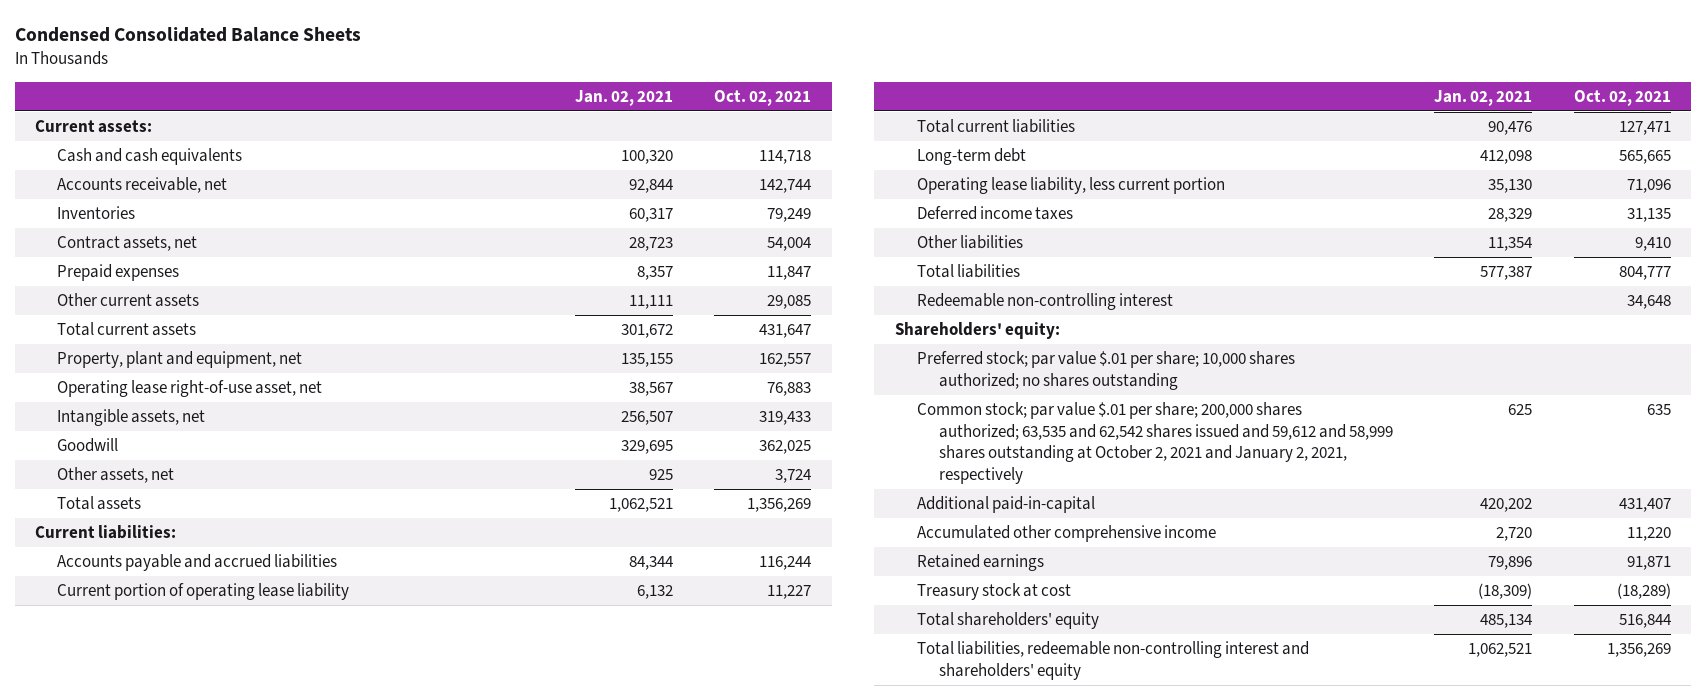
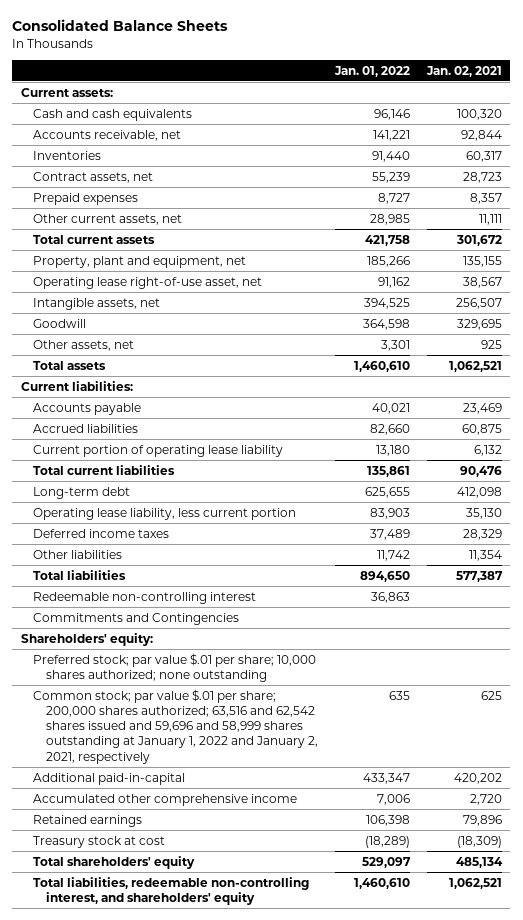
- Condensed Consolidated Balance Sheets
+ Consolidated Balance Sheets
- | Jan. 02, 2021 | Oct. 02, 2021
+ | Jan. 01, 2022 | Jan. 02, 2021
- Other current assets | 11,111 | 29,085
+ Other current assets, net | 28,985 | 11,111
- Accounts payable and accrued liabilities | 84,344 | 116,244
+ Accounts payable | 40,021 | 23,469
+ Accrued liabilities | 82,660 | 60,875
+ Commitments and Contingencies
- Preferred stock; par value $.01 per share; 10,000 shares authorized; no shares outstanding
- Common stock; par value $.01 per share; 200,000 shares authorized; 63,535 and 62,542 shares issued and 59,612 and 58,999 shares outstanding at October 2, 2021 and January 2, 2021, respectively | 625 | 635
+ Preferred stock; par value $.01 per share; 10,000 shares authorized; none outstanding
+ Common stock; par value $.01 per share; 200,000 shares authorized; 63,516 and 62,542 shares issued and 59,696 and 58,999 shares outstanding at January 1, 2022 and January 2, 2021, respectively | 635 | 625
- Total liabilities, redeemable non-controlling interest and shareholders' equity | 1,062,521 | 1,356,269
+ Total liabilities, redeemable non-controlling interest, and shareholders' equity | 1,460,610 | 1,062,521

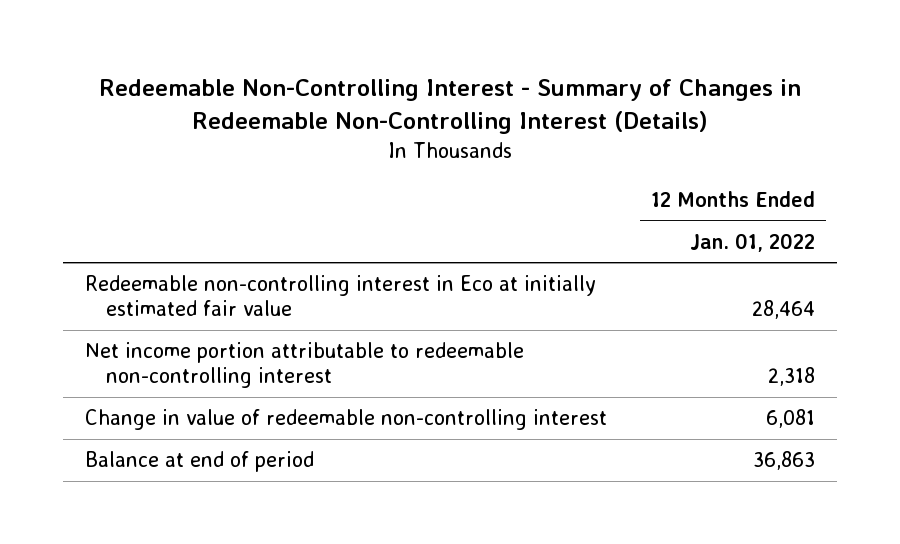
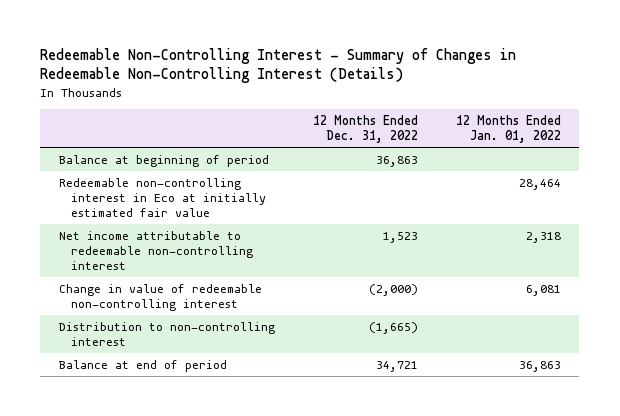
- | 12 Months Ended Jan. 01, 2022
+ | 12 Months Ended Dec. 31, 2022 | 12 Months Ended Jan. 01, 2022
+ Balance at beginning of period | 36,863 |
- Net income portion attributable to redeemable non-controlling interest | 2,318
+ Net income attributable to redeemable non-controlling interest | 1,523 | 2,318
+ Distribution to non-controlling interest | (1,665) |

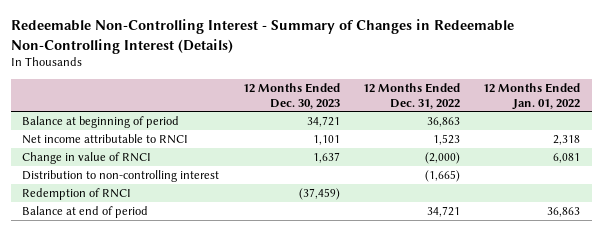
- | 12 Months Ended Dec. 31, 2022 | 12 Months Ended Jan. 01, 2022
+ | 12 Months Ended Dec. 30, 2023 | 12 Months Ended Dec. 31, 2022 | 12 Months Ended Jan. 01, 2022
- Redeemable non-controlling interest in Eco at initially estimated fair value | | 28,464
- Net income attributable to redeemable non-controlling interest | 1,523 | 2,318
- Change in value of redeemable non-controlling interest | (2,000) | 6,081
+ Net income attributable to RNCI | 1,101 | 1,523 | 2,318
+ Change in value of RNCI | 1,637 | (2,000) | 6,081
+ Redemption of RNCI | (37,459) | |

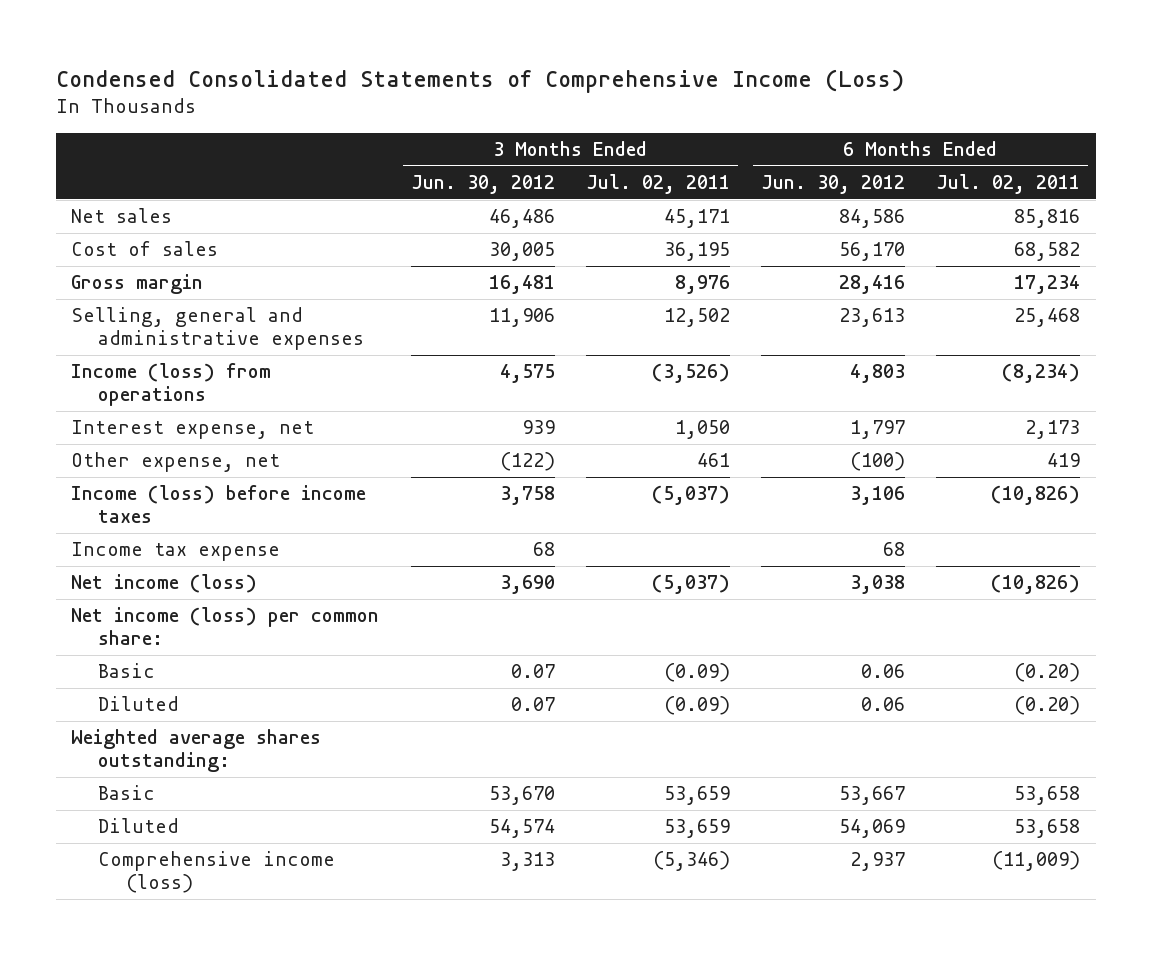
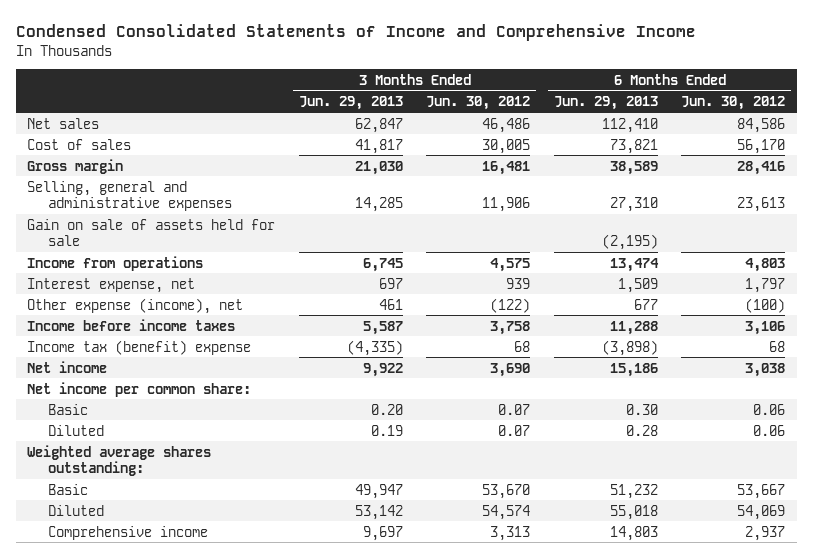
- Condensed Consolidated Statements of Comprehensive Income (Loss)
+ Condensed Consolidated Statements of Income and Comprehensive Income
- | 3 Months Ended Jun. 30, 2012 | 3 Months Ended Jul. 02, 2011 | 6 Months Ended Jun. 30, 2012 | 6 Months Ended Jul. 02, 2011
+ | 3 Months Ended Jun. 29, 2013 | 3 Months Ended Jun. 30, 2012 | 6 Months Ended Jun. 29, 2013 | 6 Months Ended Jun. 30, 2012
- Income (loss) from operations | 4,575 | (3,526) | 4,803 | (8,234)
+ Gain on sale of assets held for sale | | | (2,195) |
+ Income from operations | 6,745 | 4,575 | 13,474 | 4,803
- Other expense, net | (122) | 461 | (100) | 419
- Income (loss) before income taxes | 3,758 | (5,037) | 3,106 | (10,826)
- Income tax expense | 68 | | 68 |
- Net income (loss) | 3,690 | (5,037) | 3,038 | (10,826)
- Net income (loss) per common share:
+ Other expense (income), net | 461 | (122) | 677 | (100)
+ Income before income taxes | 5,587 | 3,758 | 11,288 | 3,106
+ Income tax (benefit) expense | (4,335) | 68 | (3,898) | 68
+ Net income | 9,922 | 3,690 | 15,186 | 3,038
+ Net income per common share:
- Comprehensive income (loss) | 3,313 | (5,346) | 2,937 | (11,009)
+ Comprehensive income | 9,697 | 3,313 | 14,803 | 2,937

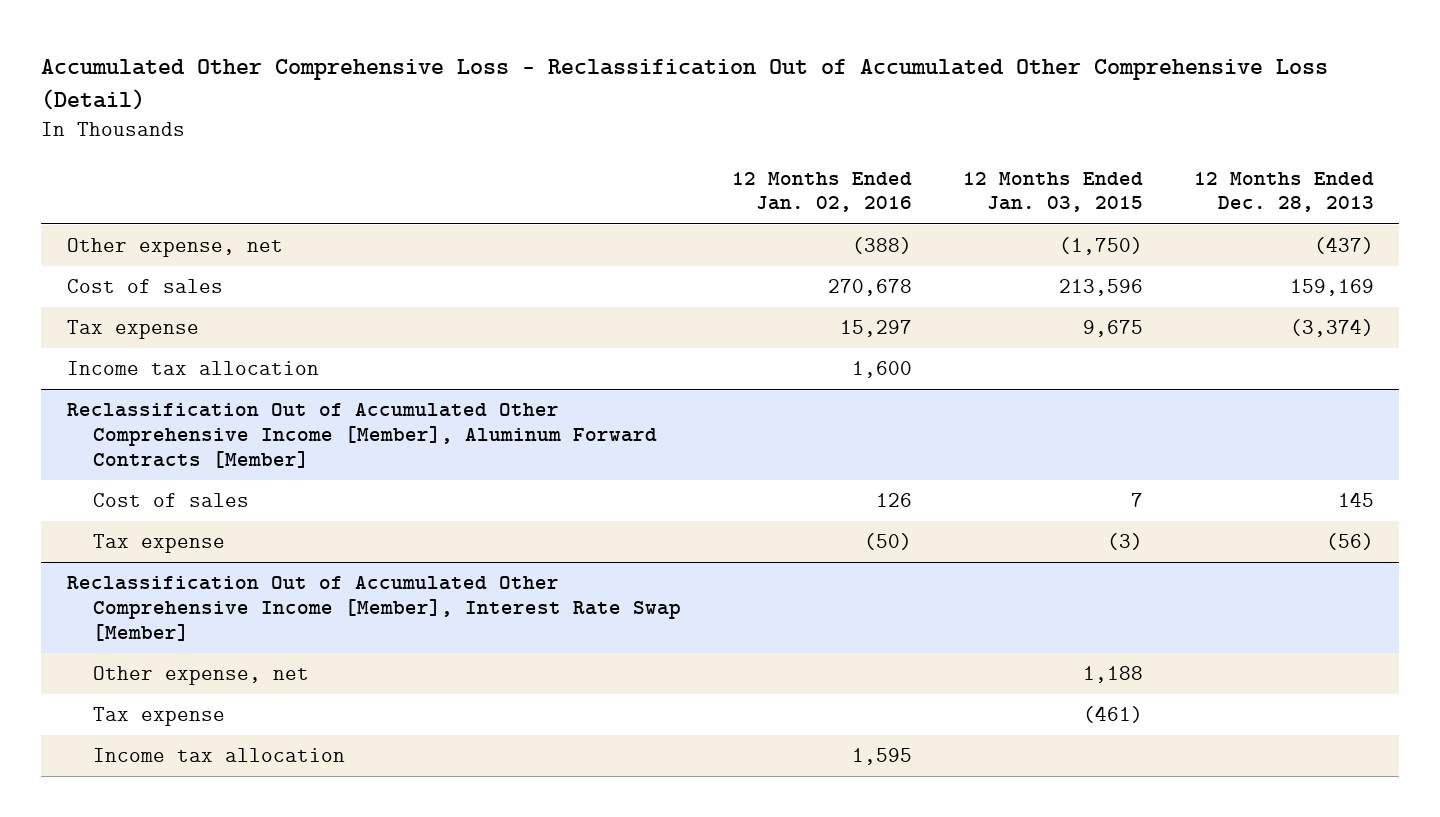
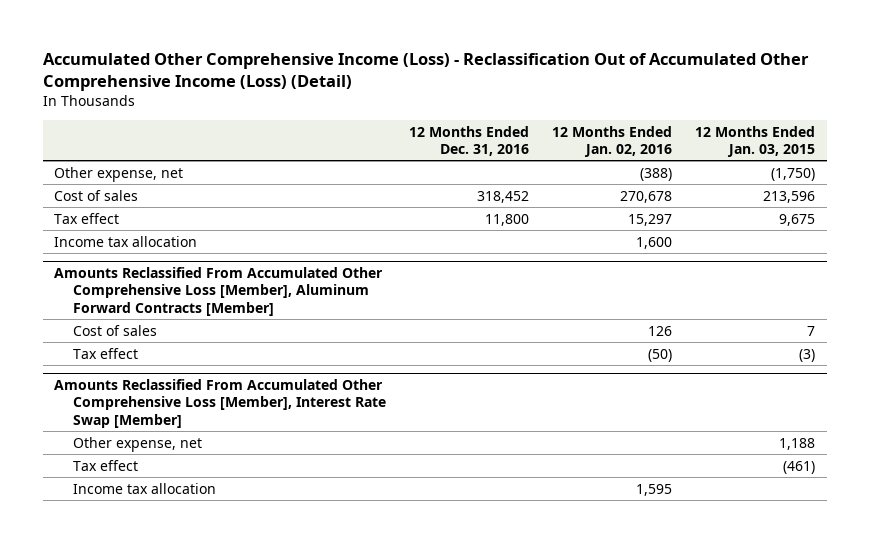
- Accumulated Other Comprehensive Loss - Reclassification Out of Accumulated Other Comprehensive Loss (Detail)
+ Accumulated Other Comprehensive Income (Loss) - Reclassification Out of Accumulated Other Comprehensive Income (Loss) (Detail)
- | 12 Months Ended Jan. 02, 2016 | 12 Months Ended Jan. 03, 2015 | 12 Months Ended Dec. 28, 2013
+ | 12 Months Ended Dec. 31, 2016 | 12 Months Ended Jan. 02, 2016 | 12 Months Ended Jan. 03, 2015
- Tax expense | 15,297 | 9,675 | (3,374)
+ Tax effect | 11,800 | 15,297 | 9,675
- Reclassification Out of Accumulated Other Comprehensive Income [Member], Aluminum Forward Contracts [Member]
+ Amounts Reclassified From Accumulated Other Comprehensive Loss [Member], Aluminum Forward Contracts [Member]
- Tax expense | (50) | (3) | (56)
- Reclassification Out of Accumulated Other Comprehensive Income [Member], Interest Rate Swap [Member]
+ Tax effect | | (50) | (3)
+ Amounts Reclassified From Accumulated Other Comprehensive Loss [Member], Interest Rate Swap [Member]
- Tax expense | | (461) |
+ Tax effect | | | (461)

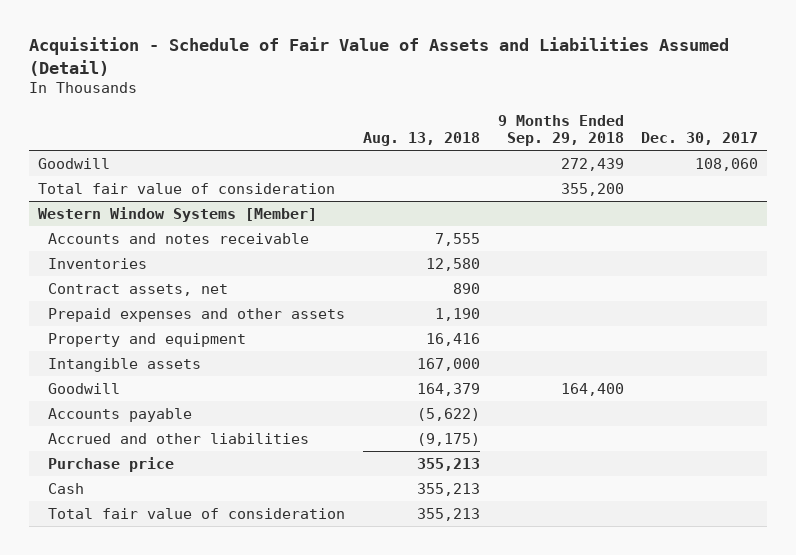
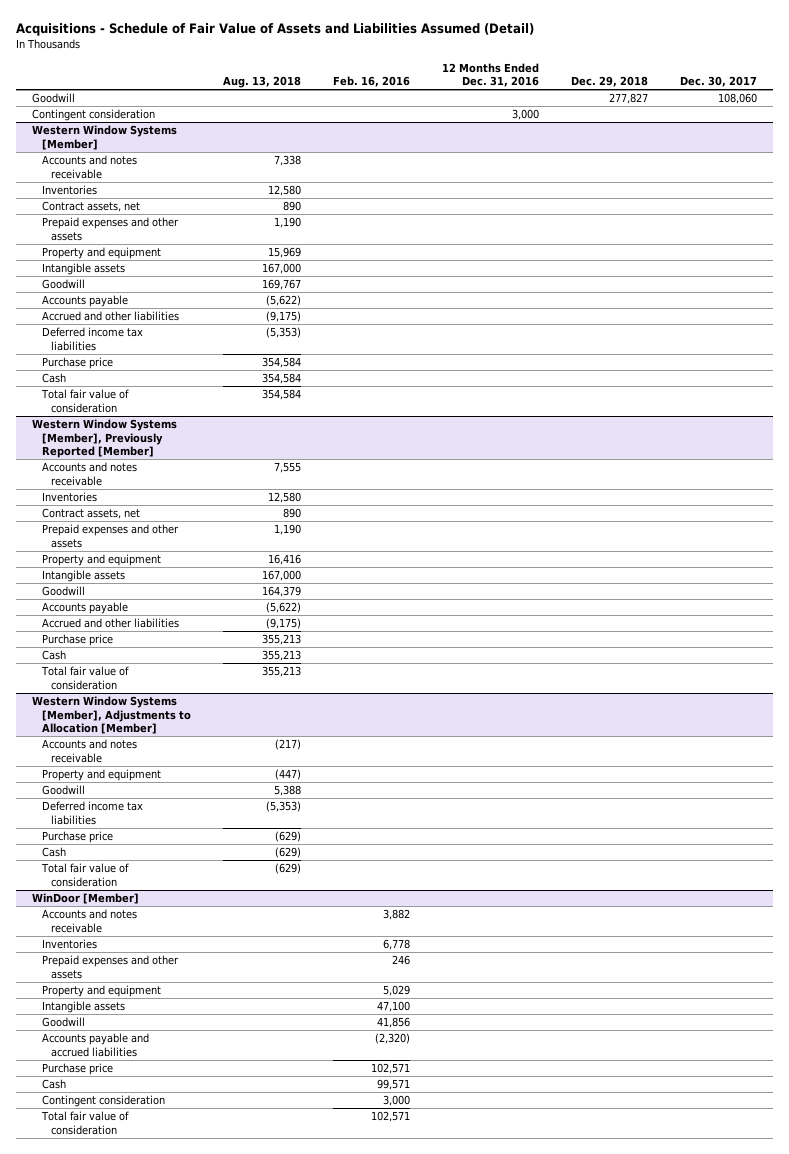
- Acquisition - Schedule of Fair Value of Assets and Liabilities Assumed (Detail)
+ Acquisitions - Schedule of Fair Value of Assets and Liabilities Assumed (Detail)
- | Aug. 13, 2018 | 9 Months Ended Sep. 29, 2018 | Dec. 30, 2017
+ | Aug. 13, 2018 | Feb. 16, 2016 | 12 Months Ended Dec. 31, 2016 | Dec. 29, 2018 | Dec. 30, 2017
- Total fair value of consideration | | 355,200 |
+ Contingent consideration | | | 3,000 | |
@ Western Window Systems [Member]
+ Accounts and notes receivable | 7,338 | | | |
+ Inventories | 12,580 | | | |
+ Contract assets, net | 890 | | | |
+ Prepaid expenses and other assets | 1,190 | | | |
+ Property and equipment | 15,969 | | | |
+ Intangible assets | 167,000 | | | |
+ Goodwill | 169,767 | | | |
+ Accounts payable | (5,622) | | | |
+ Accrued and other liabilities | (9,175) | | | |
+ Deferred income tax liabilities | (5,353) | | | |
+ Purchase price | 354,584 | | | |
+ Cash | 354,584 | | | |
+ Total fair value of consideration | 354,584 | | | |
+ Western Window Systems [Member], Previously Reported [Member]
+ Western Window Systems [Member], Adjustments to Allocation [Member]
+ Accounts and notes receivable | (217) | | | |
+ Property and equipment | (447) | | | |
+ Goodwill | 5,388 | | | |
+ Deferred income tax liabilities | (5,353) | | | |
+ Purchase price | (629) | | | |
+ Cash | (629) | | | |
+ Total fair value of consideration | (629) | | | |
+ WinDoor [Member]
+ Accounts and notes receivable | | 3,882 | | |
+ Inventories | | 6,778 | | |
+ Prepaid expenses and other assets | | 246 | | |
+ Property and equipment | | 5,029 | | |
+ Intangible assets | | 47,100 | | |
+ Goodwill | | 41,856 | | |
+ Accounts payable and accrued liabilities | | (2,320) | | |
+ Purchase price | | 102,571 | | |
+ Cash | | 99,571 | | |
+ Contingent consideration | | 3,000 | | |
+ Total fair value of consideration | | 102,571 | | |

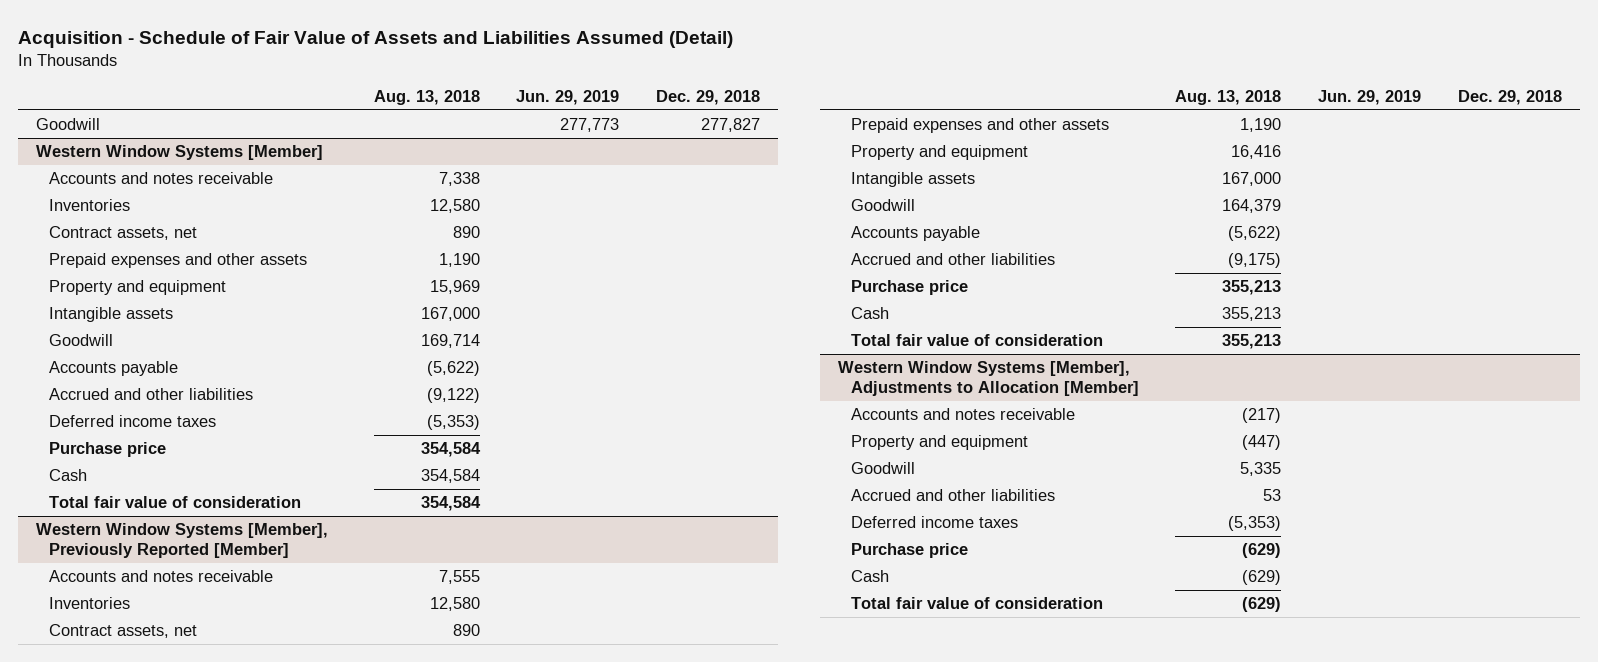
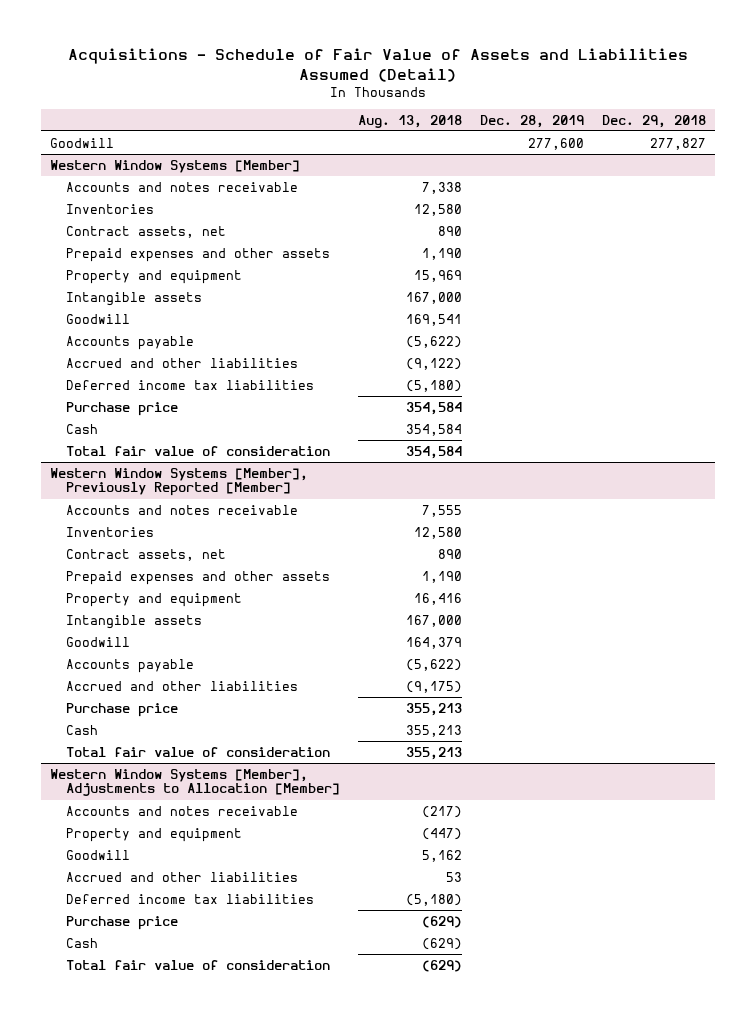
- Acquisition - Schedule of Fair Value of Assets and Liabilities Assumed (Detail)
+ Acquisitions - Schedule of Fair Value of Assets and Liabilities Assumed (Detail)
- | Aug. 13, 2018 | Jun. 29, 2019 | Dec. 29, 2018
+ | Aug. 13, 2018 | Dec. 28, 2019 | Dec. 29, 2018
@ Western Window Systems [Member]
- Goodwill | 169,714 | |
+ Goodwill | 169,541 | |
- Deferred income taxes | (5,353) | |
+ Deferred income tax liabilities | (5,180) | |
@ Western Window Systems [Member], Adjustments to Allocation [Member]
- Goodwill | 5,335 | |
+ Goodwill | 5,162 | |
- Deferred income taxes | (5,353) | |
+ Deferred income tax liabilities | (5,180) | |

